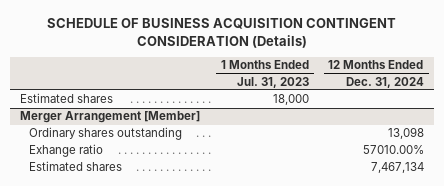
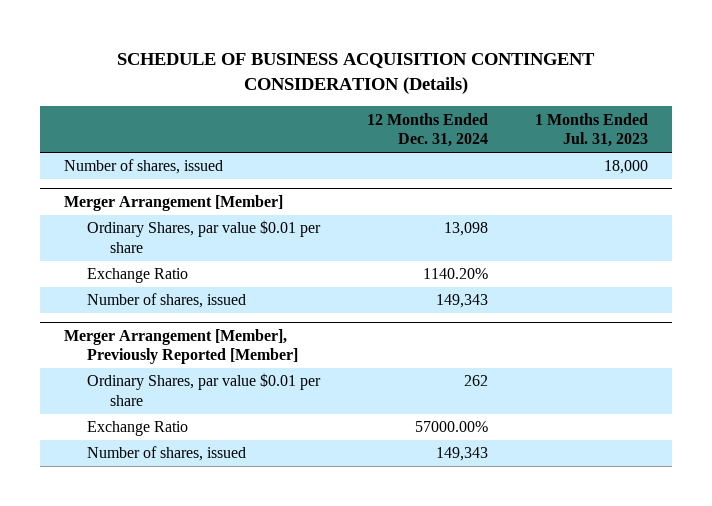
- | 1 Months Ended Jul. 31, 2023 | 12 Months Ended Dec. 31, 2024
+ | 12 Months Ended Dec. 31, 2024 | 1 Months Ended Jul. 31, 2023
- Estimated shares | 18,000 |
+ Number of shares, issued | | 18,000
@ Merger Arrangement [Member]
- Ordinary shares outstanding | | 13,098
- Exhange ratio | | 57010.00%
- Estimated shares | | 7,467,134
+ Ordinary Shares, par value $0.01 per share | 13,098 |
+ Exchange Ratio | 1140.20% |
+ Number of shares, issued | 149,343 |
+ Merger Arrangement [Member], Previously Reported [Member]
+ Ordinary Shares, par value $0.01 per share | 262 |
+ Exchange Ratio | 57000.00% |
+ Number of shares, issued | 149,343 |

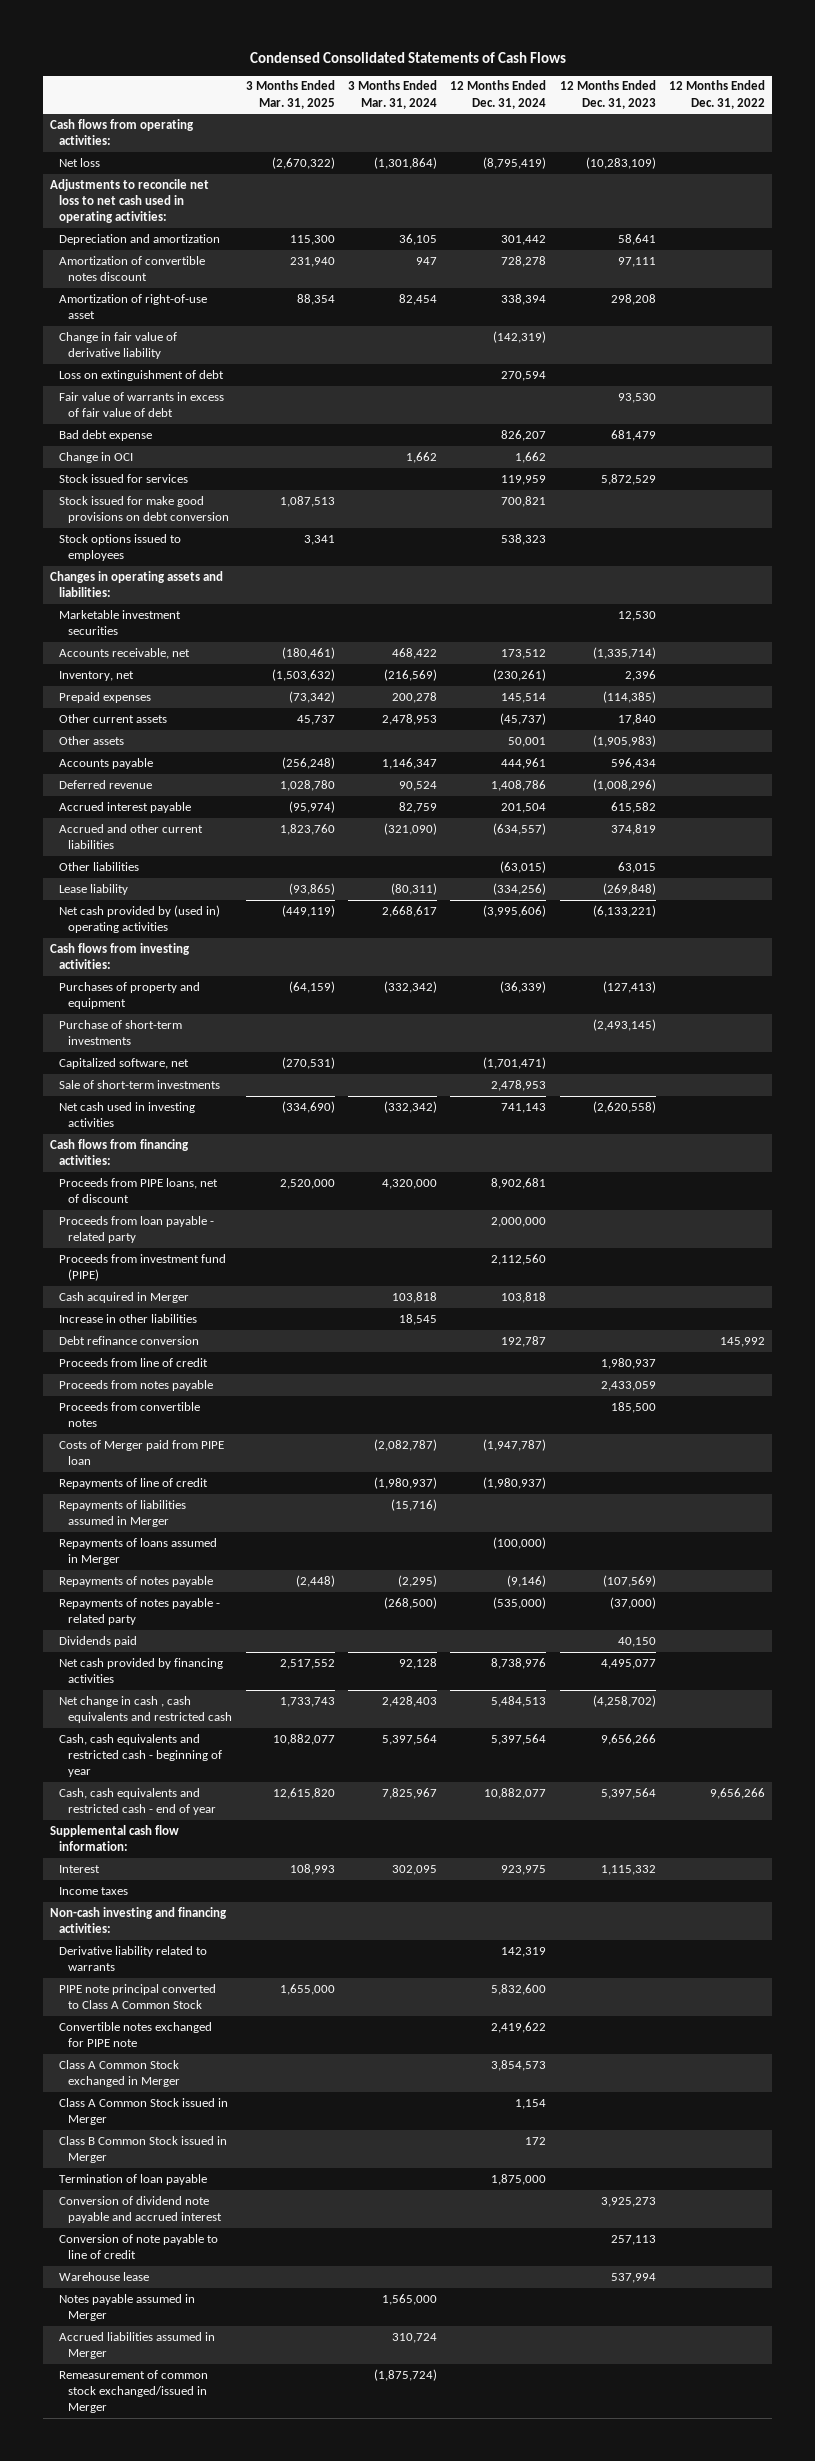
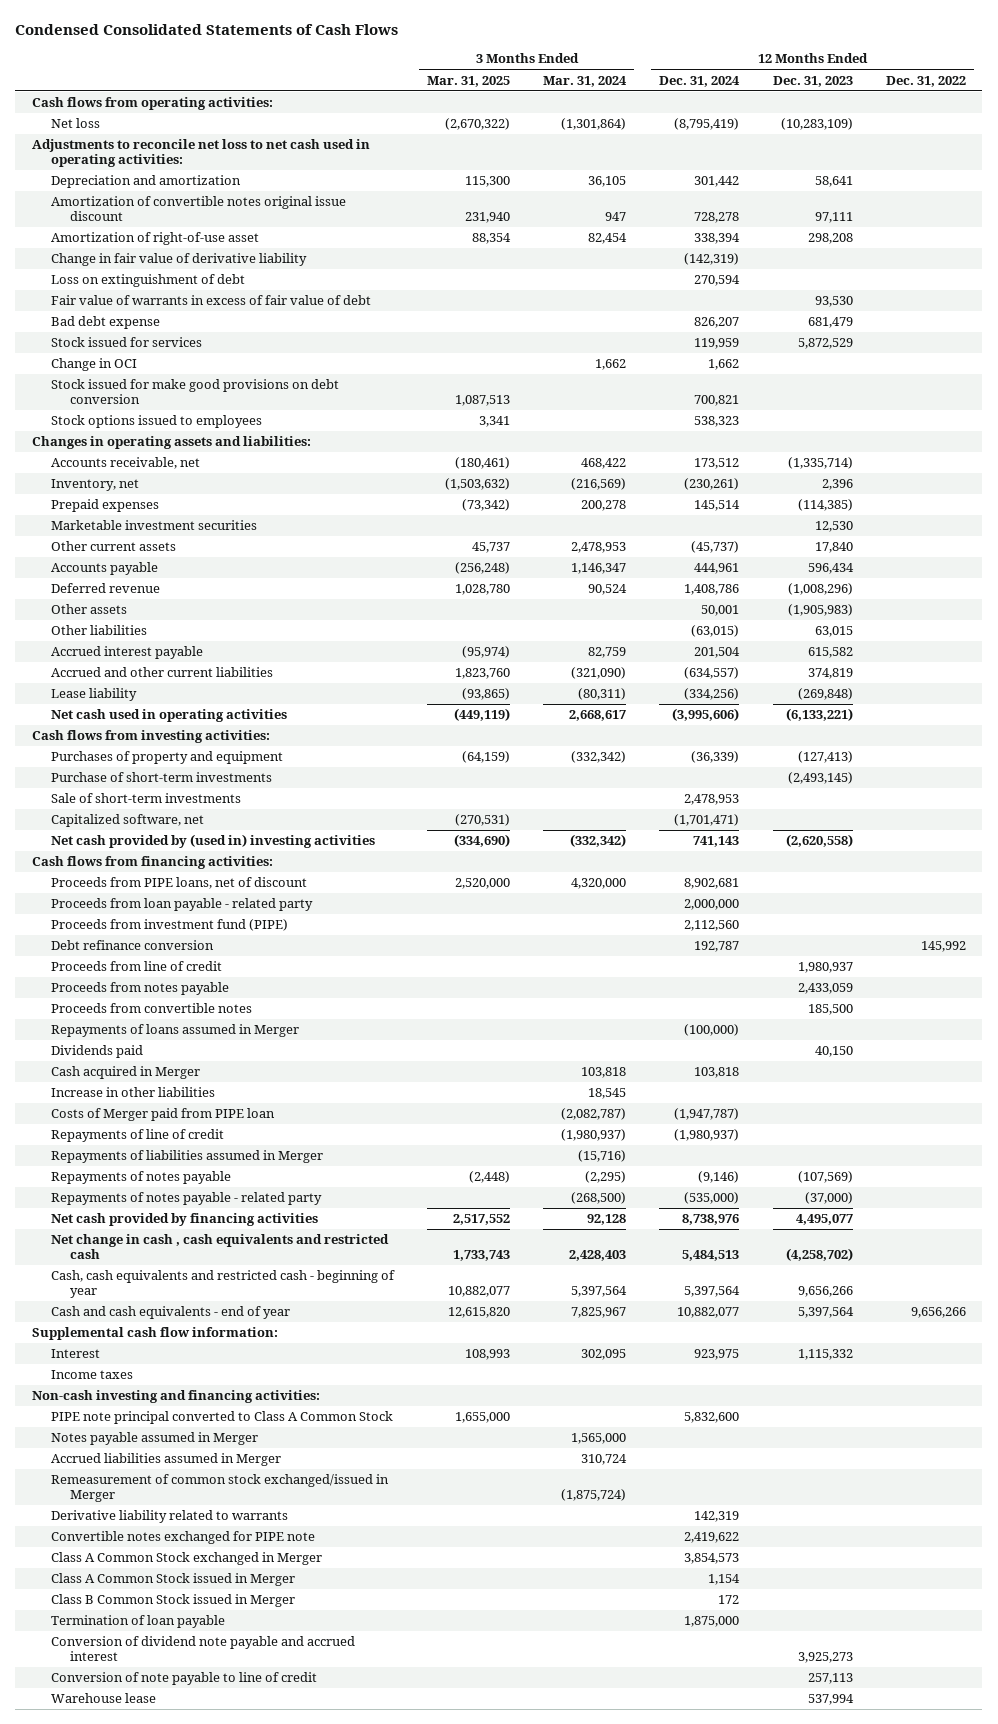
- Amortization of convertible notes discount | 231,940 | 947 | 728,278 | 97,111 |
+ Amortization of convertible notes original issue discount | 231,940 | 947 | 728,278 | 97,111 |
moved down: Change in OCI | | 1,662 | 1,662 | |
moved down: Marketable investment securities | | | | 12,530 |
moved down: Other assets | | | 50,001 | (1,905,983) |
moved up: Other liabilities | | | (63,015) | 63,015 |
- Net cash provided by (used in) operating activities | (449,119) | 2,668,617 | (3,995,606) | (6,133,221) |
+ Net cash used in operating activities | (449,119) | 2,668,617 | (3,995,606) | (6,133,221) |
- Net cash used in investing activities | (334,690) | (332,342) | 741,143 | (2,620,558) |
moved down: Capitalized software, net | (270,531) | | (1,701,471) | |
+ Net cash provided by (used in) investing activities | (334,690) | (332,342) | 741,143 | (2,620,558) |
moved up: Repayments of loans assumed in Merger | | | (100,000) | |
moved up: Dividends paid | | | | 40,150 |
moved down: Cash acquired in Merger | | 103,818 | 103,818 | |
moved down: Increase in other liabilities | | 18,545 | | |
- Cash, cash equivalents and restricted cash - end of year | 12,615,820 | 7,825,967 | 10,882,077 | 5,397,564 | 9,656,266
+ Cash and cash equivalents - end of year | 12,615,820 | 7,825,967 | 10,882,077 | 5,397,564 | 9,656,266
moved up: Notes payable assumed in Merger | | 1,565,000 | | |
moved up: Accrued liabilities assumed in Merger | | 310,724 | | |
moved up: Remeasurement of common stock exchanged/issued in Merger | | (1,875,724) | | |
moved down: Derivative liability related to warrants | | | 142,319 | |

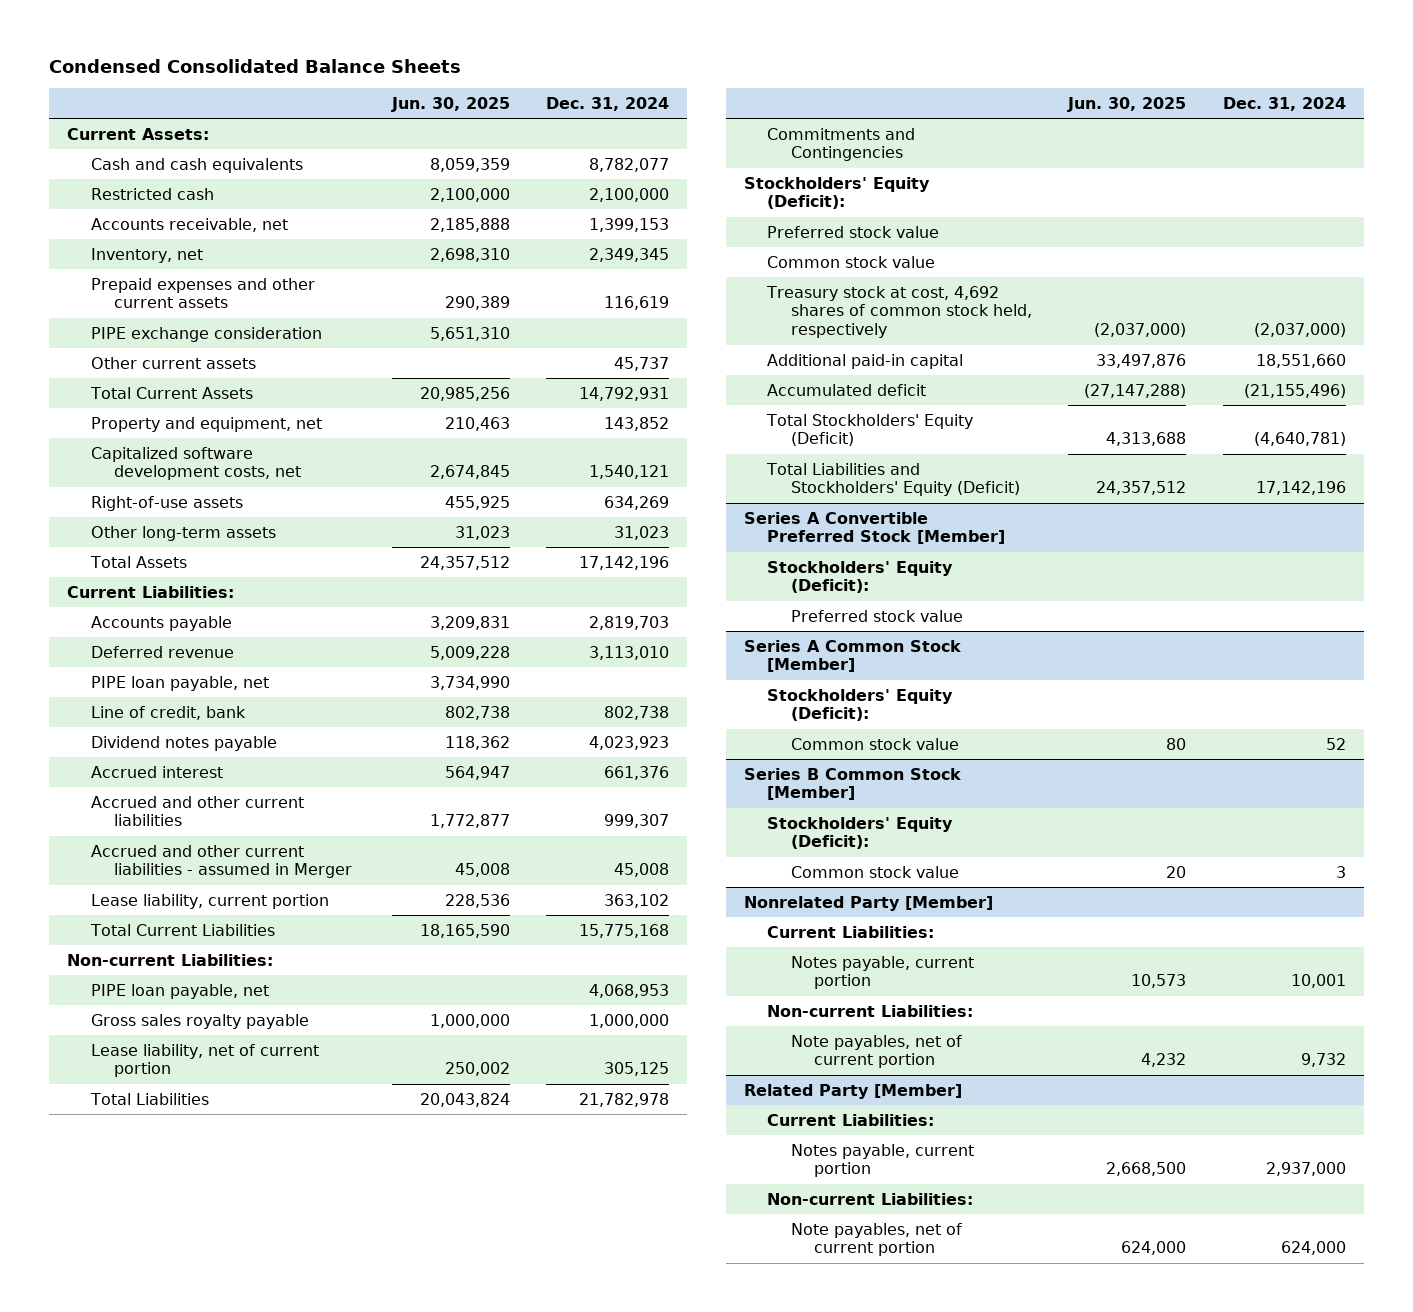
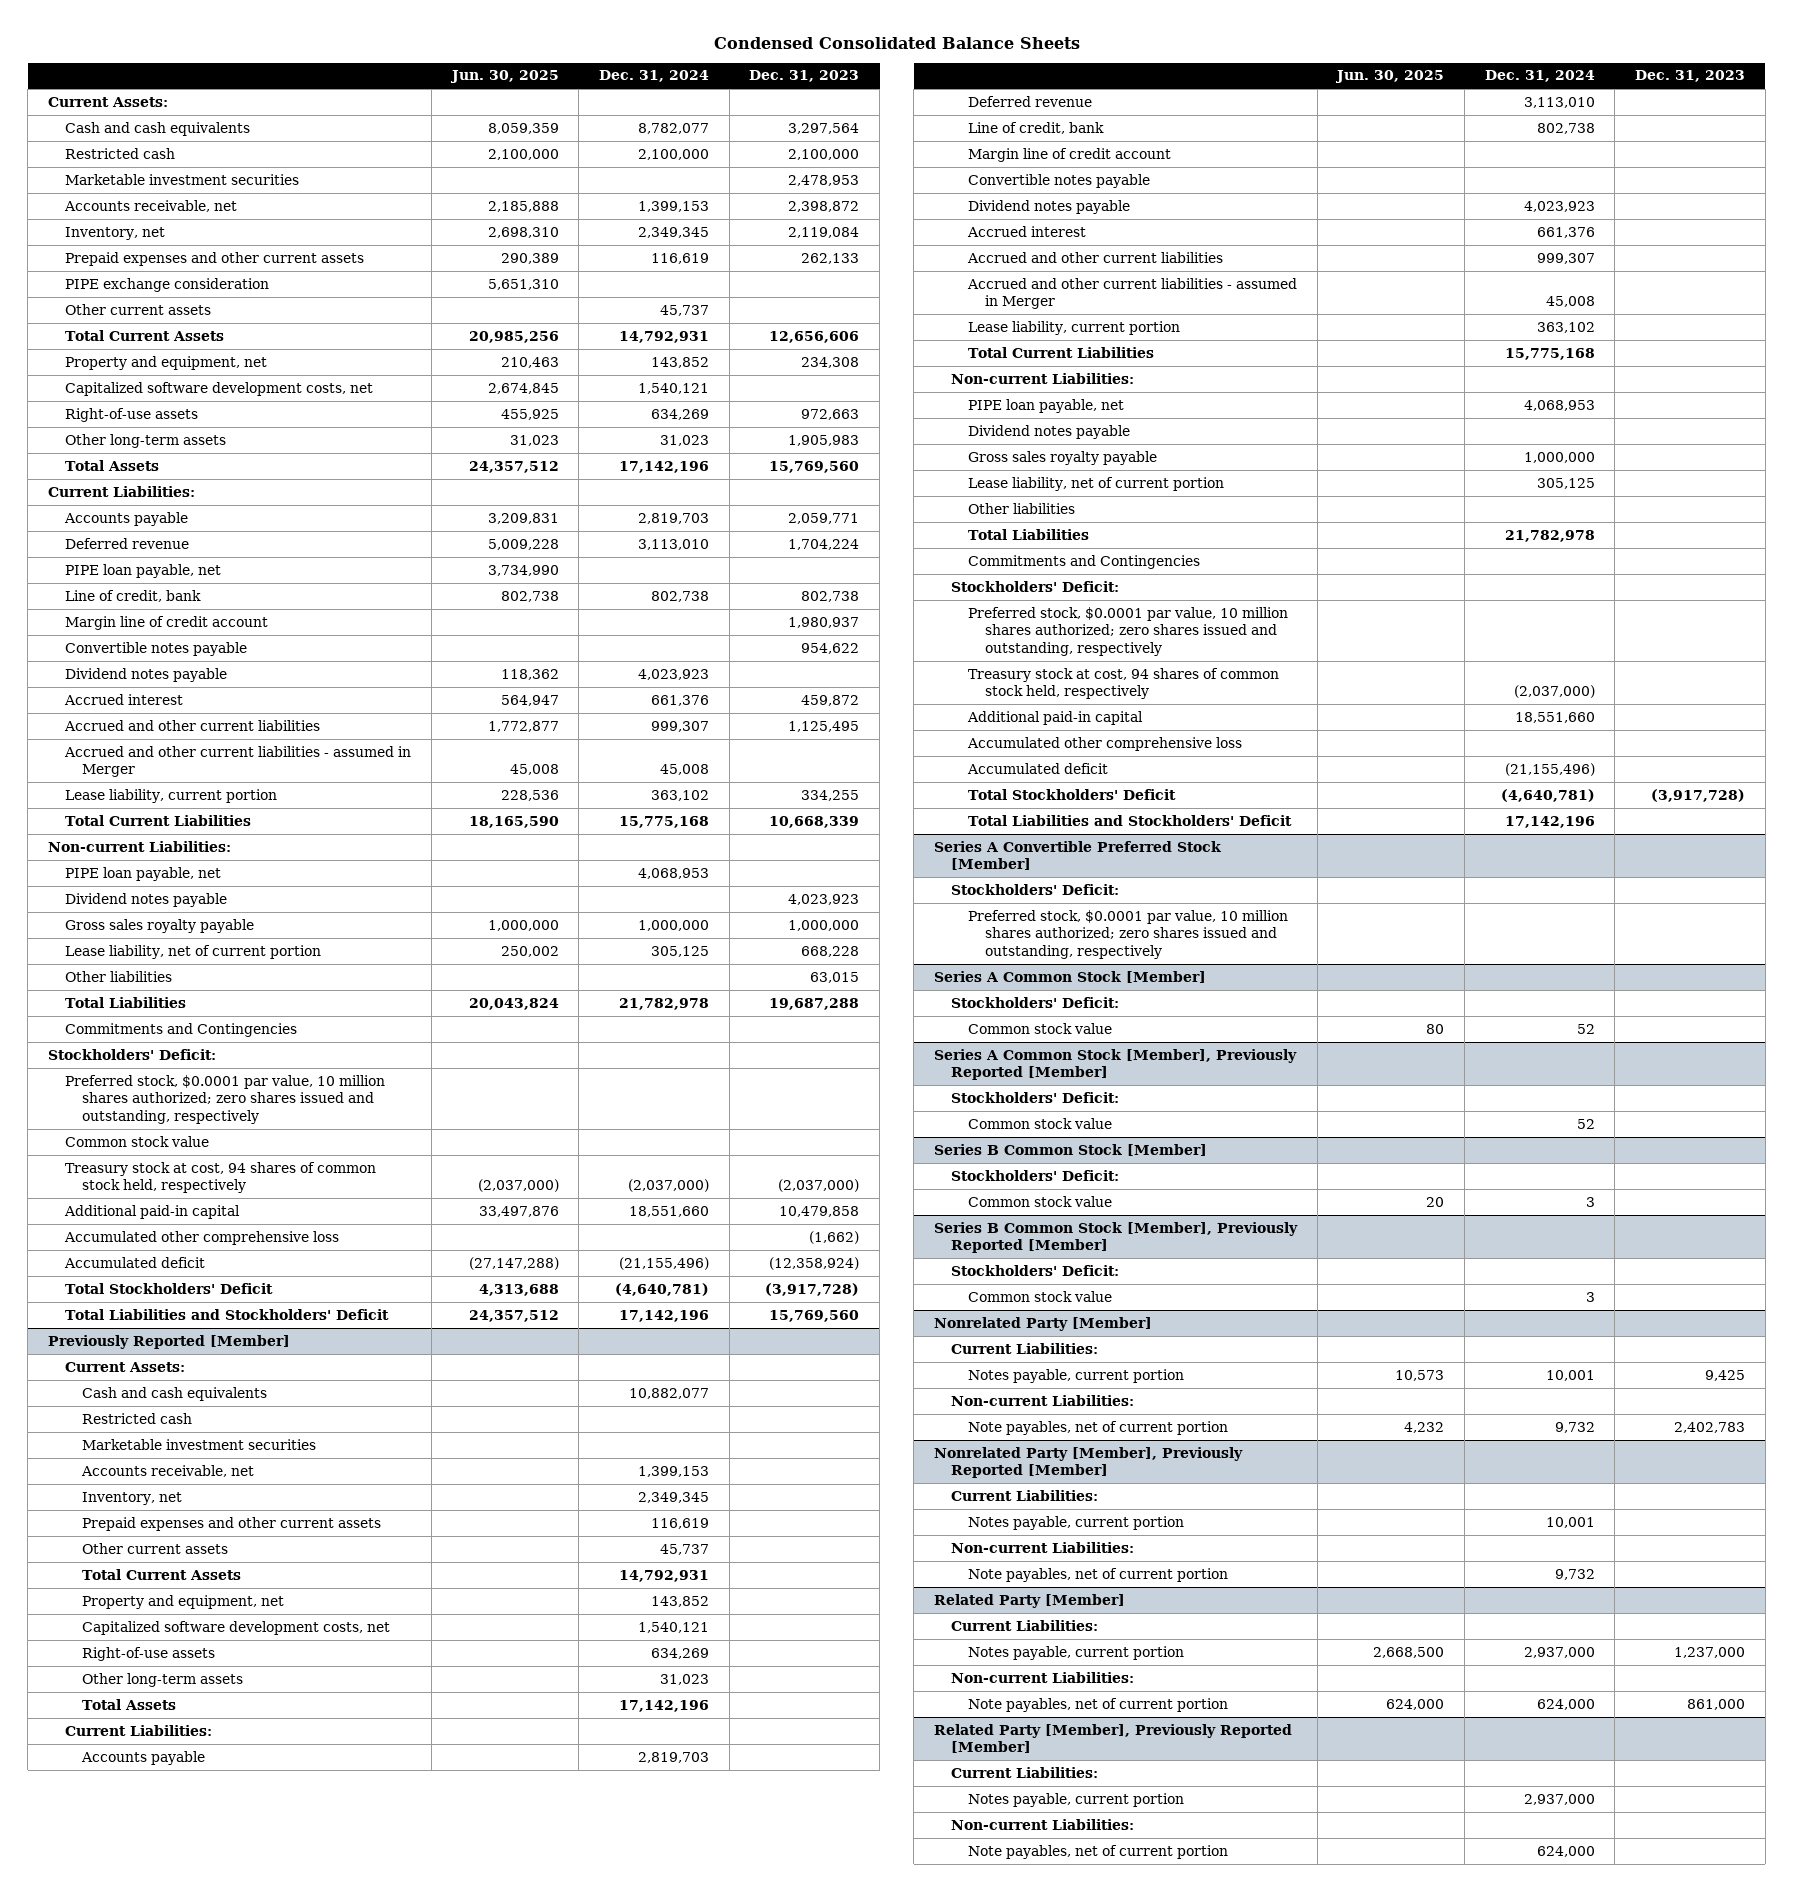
- | Jun. 30, 2025 | Dec. 31, 2024
+ | Jun. 30, 2025 | Dec. 31, 2024 | Dec. 31, 2023
+ Marketable investment securities | | | 2,478,953
+ Margin line of credit account | | | 1,980,937
+ Convertible notes payable | | | 954,622
+ Dividend notes payable | | | 4,023,923
+ Other liabilities | | | 63,015
- Stockholders' Equity (Deficit):
- Preferred stock value
+ Stockholders' Deficit:
+ Preferred stock, $0.0001 par value, 10 million shares authorized; zero shares issued and outstanding, respectively
- Treasury stock at cost, 4,692 shares of common stock held, respectively | (2,037,000) | (2,037,000)
+ Treasury stock at cost, 94 shares of common stock held, respectively | (2,037,000) | (2,037,000) | (2,037,000)
+ Accumulated other comprehensive loss | | | (1,662)
- Total Stockholders' Equity (Deficit) | 4,313,688 | (4,640,781)
- Total Liabilities and Stockholders' Equity (Deficit) | 24,357,512 | 17,142,196
+ Total Stockholders' Deficit | 4,313,688 | (4,640,781) | (3,917,728)
+ Total Liabilities and Stockholders' Deficit | 24,357,512 | 17,142,196 | 15,769,560
+ Previously Reported [Member]
+ Current Assets:
+ Cash and cash equivalents | | 10,882,077 |
+ Restricted cash
+ Marketable investment securities
+ Accounts receivable, net | | 1,399,153 |
+ Inventory, net | | 2,349,345 |
+ Prepaid expenses and other current assets | | 116,619 |
+ Other current assets | | 45,737 |
+ Total Current Assets | | 14,792,931 |
+ Property and equipment, net | | 143,852 |
+ Capitalized software development costs, net | | 1,540,121 |
+ Right-of-use assets | | 634,269 |
+ Other long-term assets | | 31,023 |
+ Total Assets | | 17,142,196 |
+ Current Liabilities:
+ Accounts payable | | 2,819,703 |
+ Deferred revenue | | 3,113,010 |
+ Line of credit, bank | | 802,738 |
+ Margin line of credit account
+ Convertible notes payable
+ Dividend notes payable | | 4,023,923 |
+ Accrued interest | | 661,376 |
+ Accrued and other current liabilities | | 999,307 |
+ Accrued and other current liabilities - assumed in Merger | | 45,008 |
+ Lease liability, current portion | | 363,102 |
+ Total Current Liabilities | | 15,775,168 |
+ Non-current Liabilities:
+ PIPE loan payable, net | | 4,068,953 |
+ Dividend notes payable
+ Gross sales royalty payable | | 1,000,000 |
+ Lease liability, net of current portion | | 305,125 |
+ Other liabilities
+ Total Liabilities | | 21,782,978 |
+ Commitments and Contingencies
+ Stockholders' Deficit:
+ Preferred stock, $0.0001 par value, 10 million shares authorized; zero shares issued and outstanding, respectively
+ Treasury stock at cost, 94 shares of common stock held, respectively | | (2,037,000) |
+ Additional paid-in capital | | 18,551,660 |
+ Accumulated other comprehensive loss
+ Accumulated deficit | | (21,155,496) |
+ Total Stockholders' Deficit | | (4,640,781) | (3,917,728)
+ Total Liabilities and Stockholders' Deficit | | 17,142,196 |
@ Series A Convertible Preferred Stock [Member]
- Stockholders' Equity (Deficit):
- Preferred stock value
+ Stockholders' Deficit:
+ Preferred stock, $0.0001 par value, 10 million shares authorized; zero shares issued and outstanding, respectively
@ Series A Common Stock [Member]
- Stockholders' Equity (Deficit):
+ Stockholders' Deficit:
+ Series A Common Stock [Member], Previously Reported [Member]
+ Stockholders' Deficit:
+ Common stock value | | 52 |
@ Series B Common Stock [Member]
- Stockholders' Equity (Deficit):
+ Stockholders' Deficit:
+ Series B Common Stock [Member], Previously Reported [Member]
+ Stockholders' Deficit:
+ Common stock value | | 3 |
+ Nonrelated Party [Member], Previously Reported [Member]
+ Current Liabilities:
+ Notes payable, current portion | | 10,001 |
+ Non-current Liabilities:
+ Note payables, net of current portion | | 9,732 |
+ Related Party [Member], Previously Reported [Member]
+ Current Liabilities:
+ Notes payable, current portion | | 2,937,000 |
+ Non-current Liabilities:
+ Note payables, net of current portion | | 624,000 |

